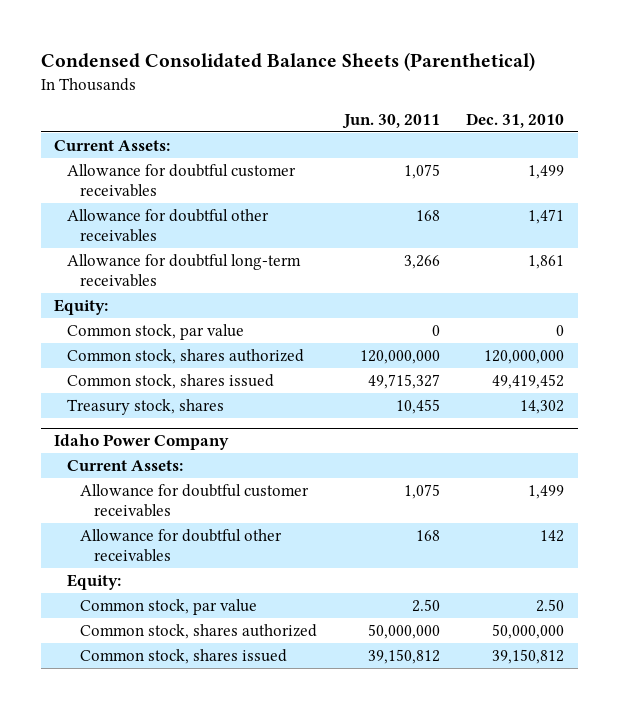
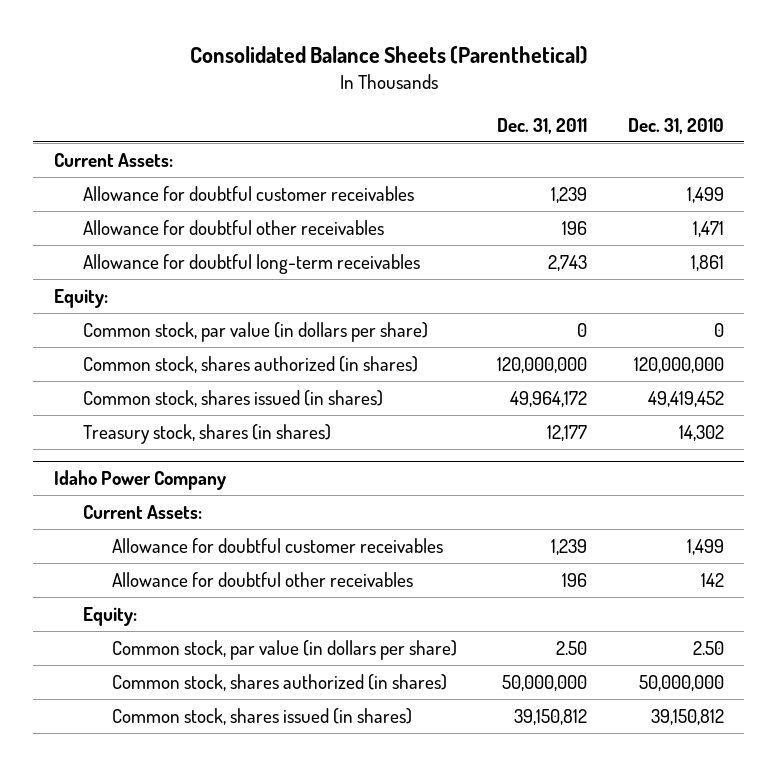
- Condensed Consolidated Balance Sheets (Parenthetical)
+ Consolidated Balance Sheets (Parenthetical)
- | Jun. 30, 2011 | Dec. 31, 2010
+ | Dec. 31, 2011 | Dec. 31, 2010
- Common stock, par value | 0 | 0
- Common stock, shares authorized | 120,000,000 | 120,000,000
- Common stock, shares issued | 49,715,327 | 49,419,452
- Treasury stock, shares | 10,455 | 14,302
+ Common stock, par value (in dollars per share) | 0 | 0
+ Common stock, shares authorized (in shares) | 120,000,000 | 120,000,000
+ Common stock, shares issued (in shares) | 49,964,172 | 49,419,452
+ Treasury stock, shares (in shares) | 12,177 | 14,302
@ Idaho Power Company
- Common stock, par value | 2.50 | 2.50
- Common stock, shares authorized | 50,000,000 | 50,000,000
- Common stock, shares issued | 39,150,812 | 39,150,812
+ Common stock, par value (in dollars per share) | 2.50 | 2.50
+ Common stock, shares authorized (in shares) | 50,000,000 | 50,000,000
+ Common stock, shares issued (in shares) | 39,150,812 | 39,150,812

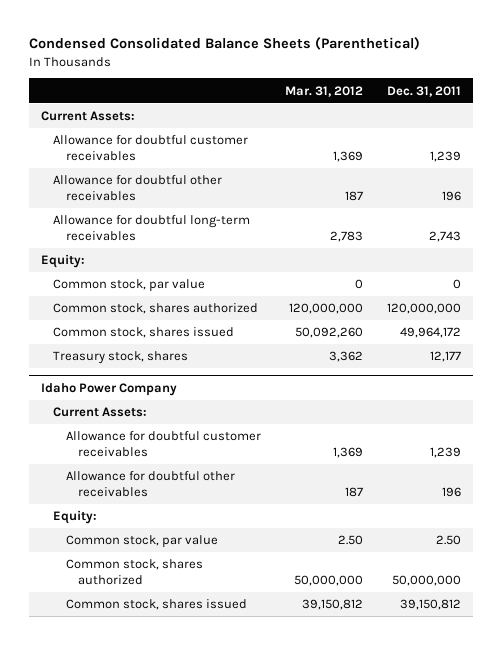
- Consolidated Balance Sheets (Parenthetical)
+ Condensed Consolidated Balance Sheets (Parenthetical)
- | Dec. 31, 2011 | Dec. 31, 2010
+ | Mar. 31, 2012 | Dec. 31, 2011
- Common stock, par value (in dollars per share) | 0 | 0
- Common stock, shares authorized (in shares) | 120,000,000 | 120,000,000
- Common stock, shares issued (in shares) | 49,964,172 | 49,419,452
- Treasury stock, shares (in shares) | 12,177 | 14,302
+ Common stock, par value | 0 | 0
+ Common stock, shares authorized | 120,000,000 | 120,000,000
+ Common stock, shares issued | 50,092,260 | 49,964,172
+ Treasury stock, shares | 3,362 | 12,177
@ Idaho Power Company
- Common stock, par value (in dollars per share) | 2.50 | 2.50
- Common stock, shares authorized (in shares) | 50,000,000 | 50,000,000
- Common stock, shares issued (in shares) | 39,150,812 | 39,150,812
+ Common stock, par value | 2.50 | 2.50
+ Common stock, shares authorized | 50,000,000 | 50,000,000
+ Common stock, shares issued | 39,150,812 | 39,150,812

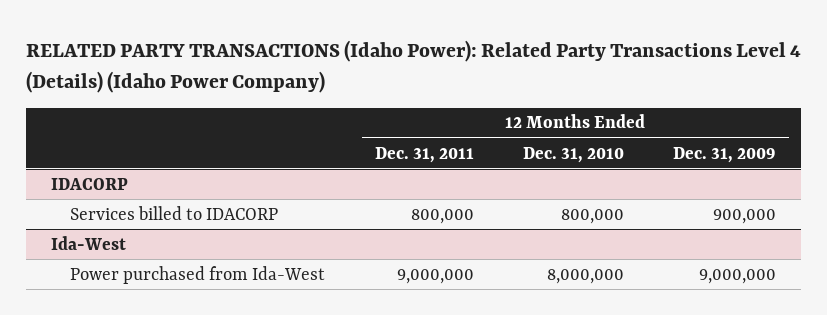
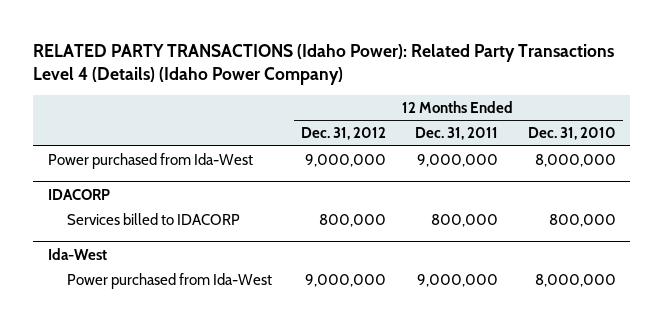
- | 12 Months Ended Dec. 31, 2011 | 12 Months Ended Dec. 31, 2010 | 12 Months Ended Dec. 31, 2009
+ | 12 Months Ended Dec. 31, 2012 | 12 Months Ended Dec. 31, 2011 | 12 Months Ended Dec. 31, 2010
+ Power purchased from Ida-West | 9,000,000 | 9,000,000 | 8,000,000

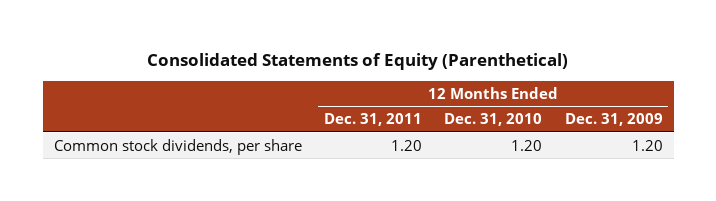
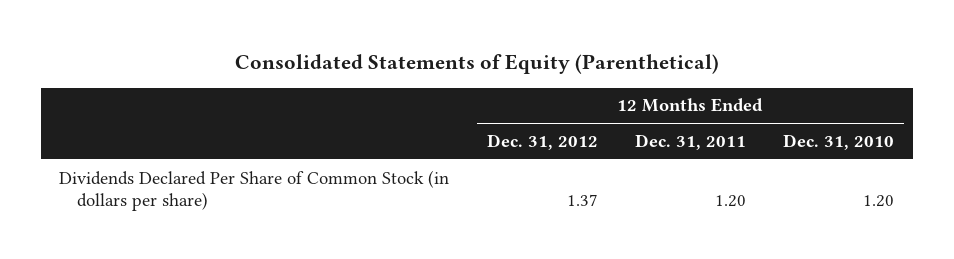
- | 12 Months Ended Dec. 31, 2011 | 12 Months Ended Dec. 31, 2010 | 12 Months Ended Dec. 31, 2009
+ | 12 Months Ended Dec. 31, 2012 | 12 Months Ended Dec. 31, 2011 | 12 Months Ended Dec. 31, 2010
- Common stock dividends, per share | 1.20 | 1.20 | 1.20
+ Dividends Declared Per Share of Common Stock (in dollars per share) | 1.37 | 1.20 | 1.20

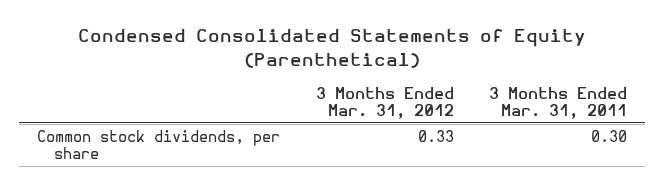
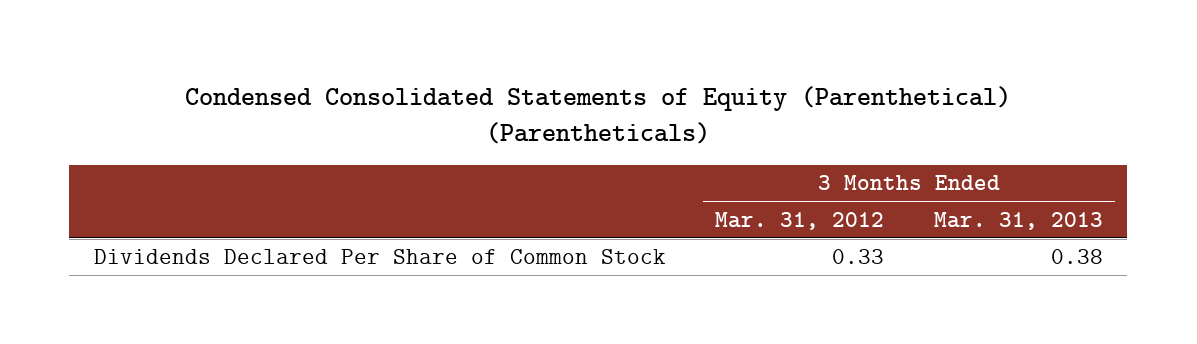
- Condensed Consolidated Statements of Equity (Parenthetical)
+ Condensed Consolidated Statements of Equity (Parenthetical) (Parentheticals)
- | 3 Months Ended Mar. 31, 2012 | 3 Months Ended Mar. 31, 2011
+ | 3 Months Ended Mar. 31, 2012 | 3 Months Ended Mar. 31, 2013
- Common stock dividends, per share | 0.33 | 0.30
+ Dividends Declared Per Share of Common Stock | 0.33 | 0.38

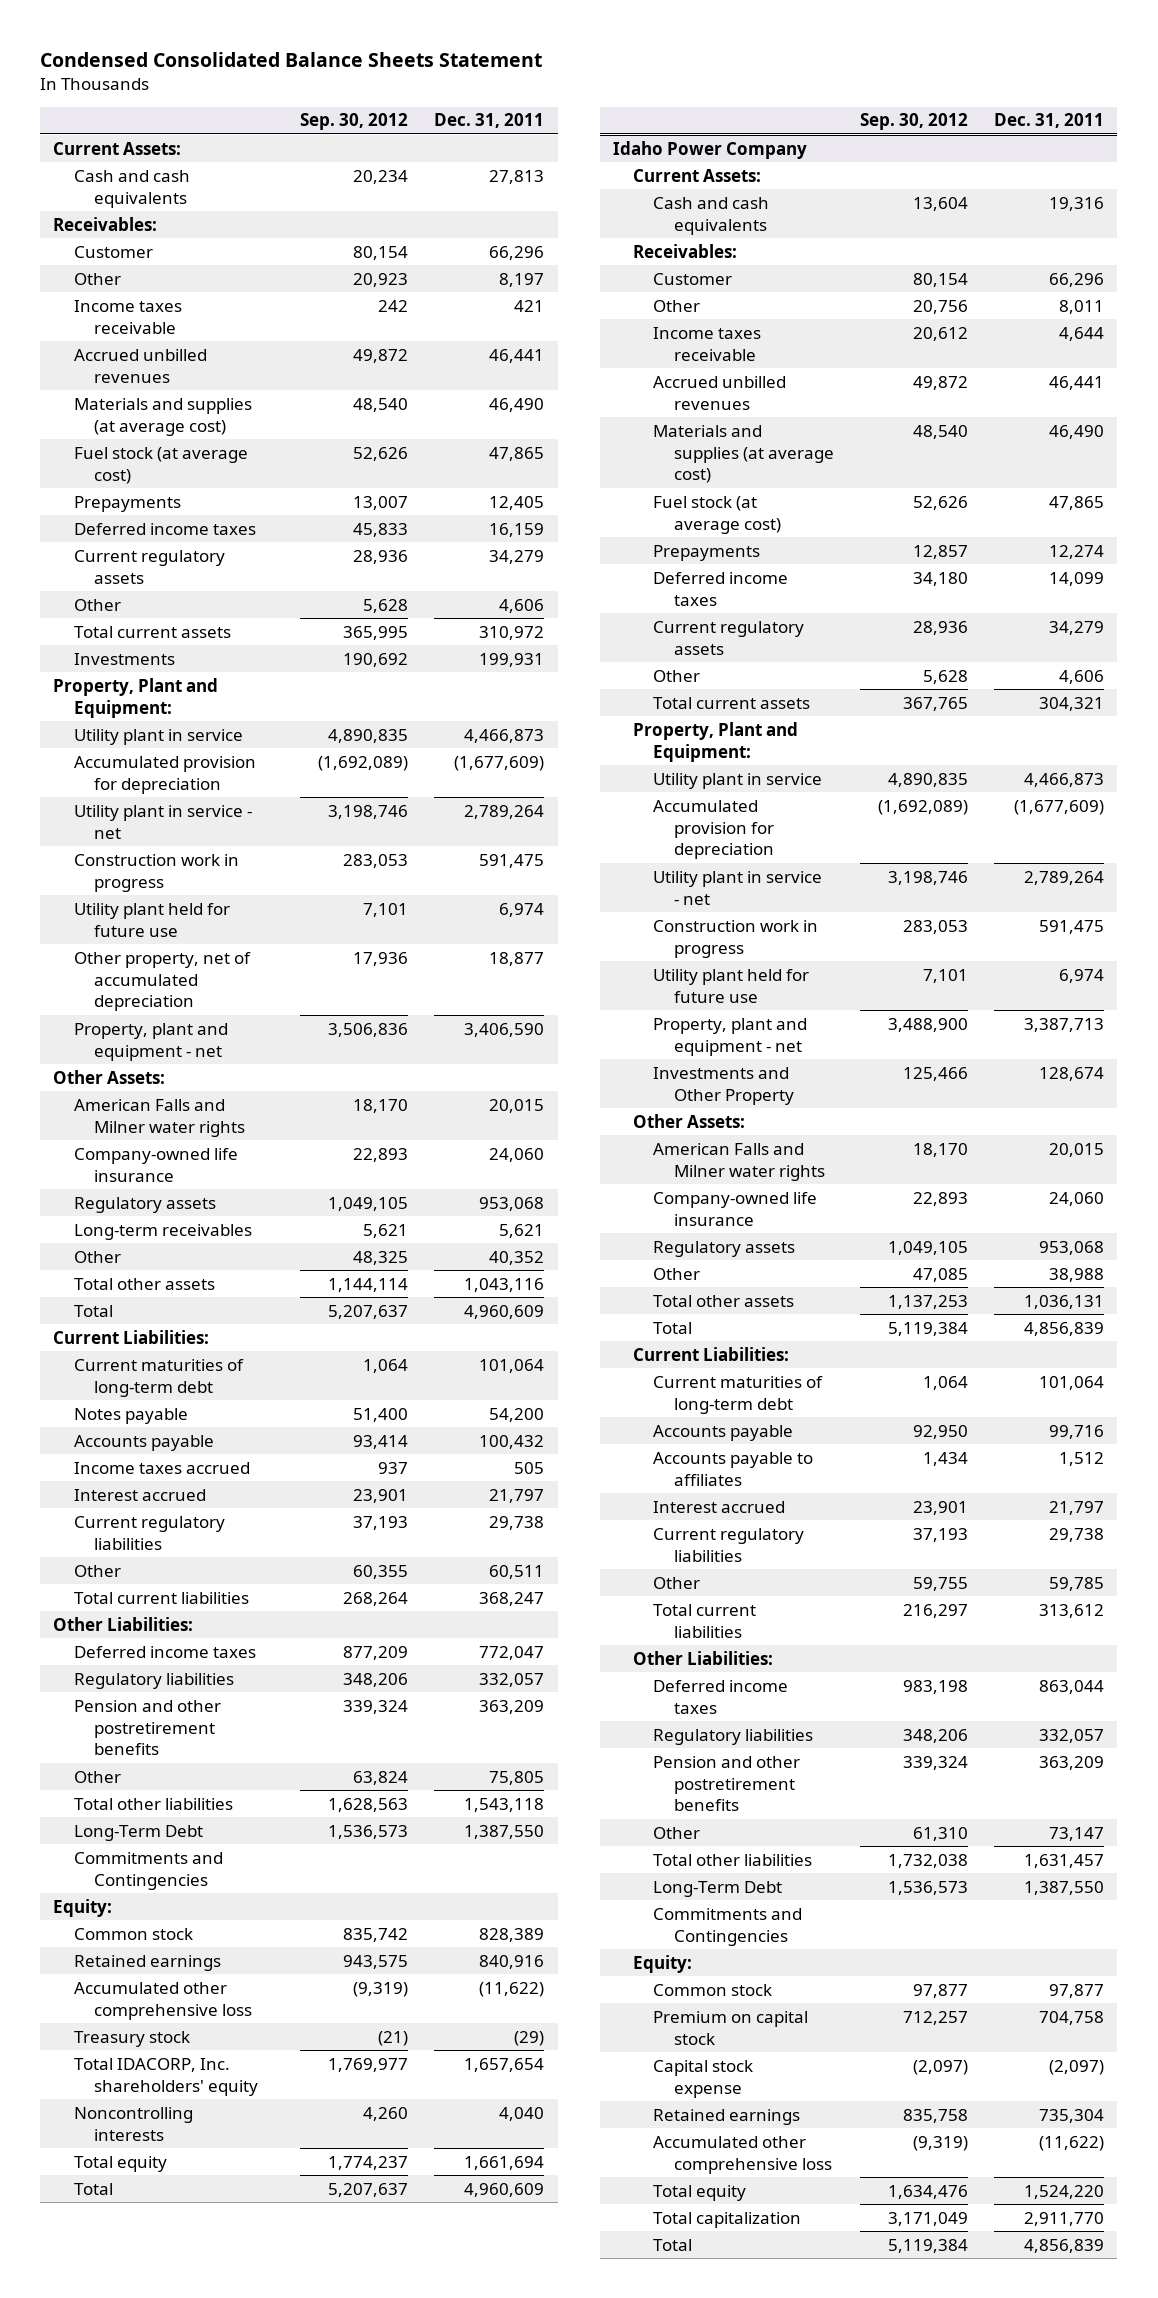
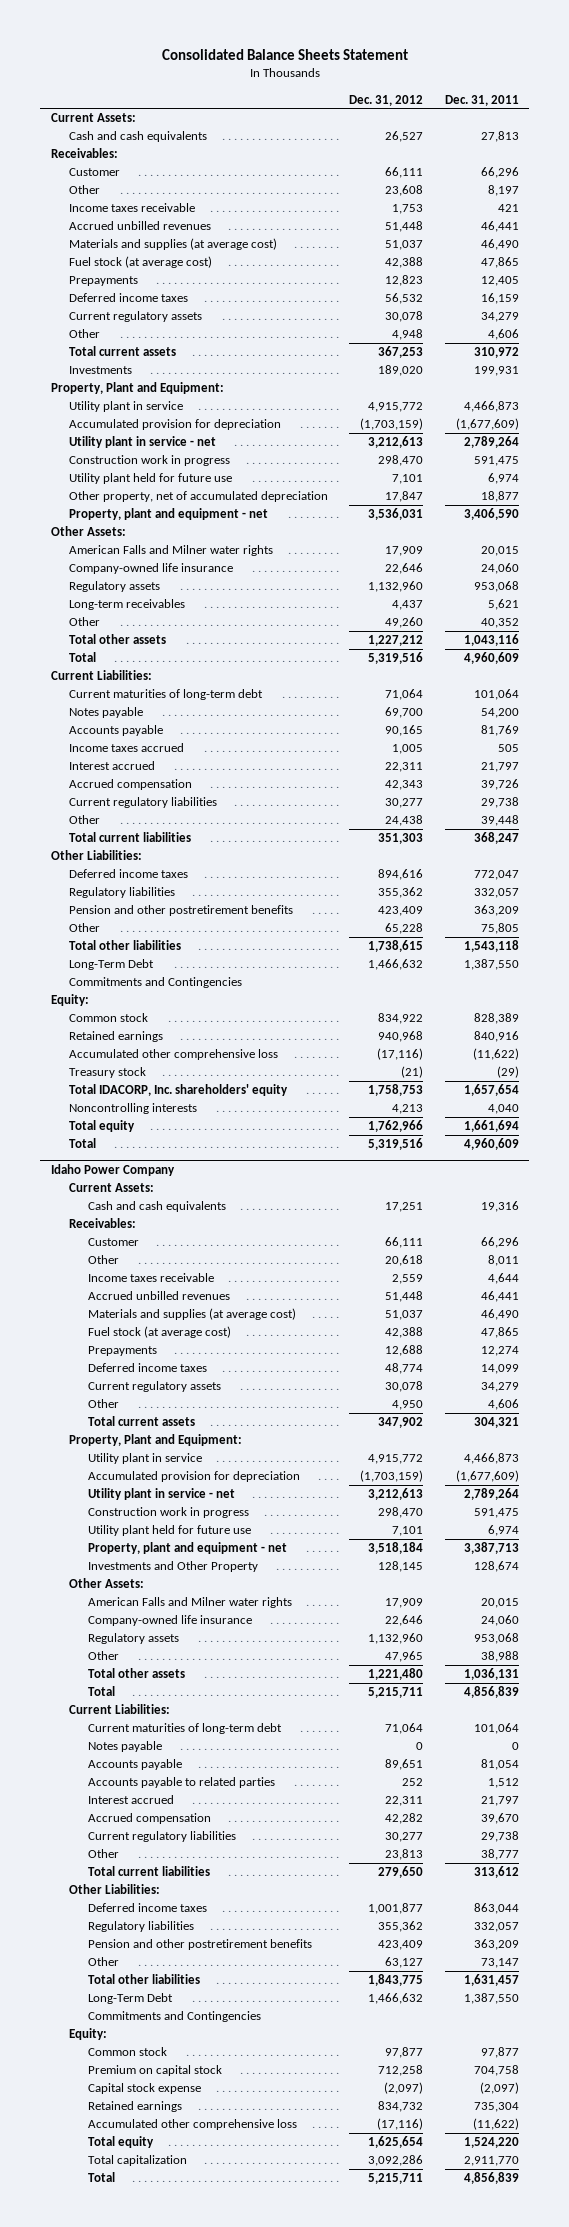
- Condensed Consolidated Balance Sheets Statement
+ Consolidated Balance Sheets Statement
- | Sep. 30, 2012 | Dec. 31, 2011
+ | Dec. 31, 2012 | Dec. 31, 2011
- Accounts payable | 93,414 | 100,432
+ Accounts payable | 90,165 | 81,769
+ Accrued compensation | 42,343 | 39,726
- Other | 60,355 | 60,511
+ Other | 24,438 | 39,448
@ Idaho Power Company
- Accounts payable | 92,950 | 99,716
- Accounts payable to affiliates | 1,434 | 1,512
+ Notes payable | 0 | 0
+ Accounts payable | 89,651 | 81,054
+ Accounts payable to related parties | 252 | 1,512
+ Accrued compensation | 42,282 | 39,670
- Other | 59,755 | 59,785
+ Other | 23,813 | 38,777

